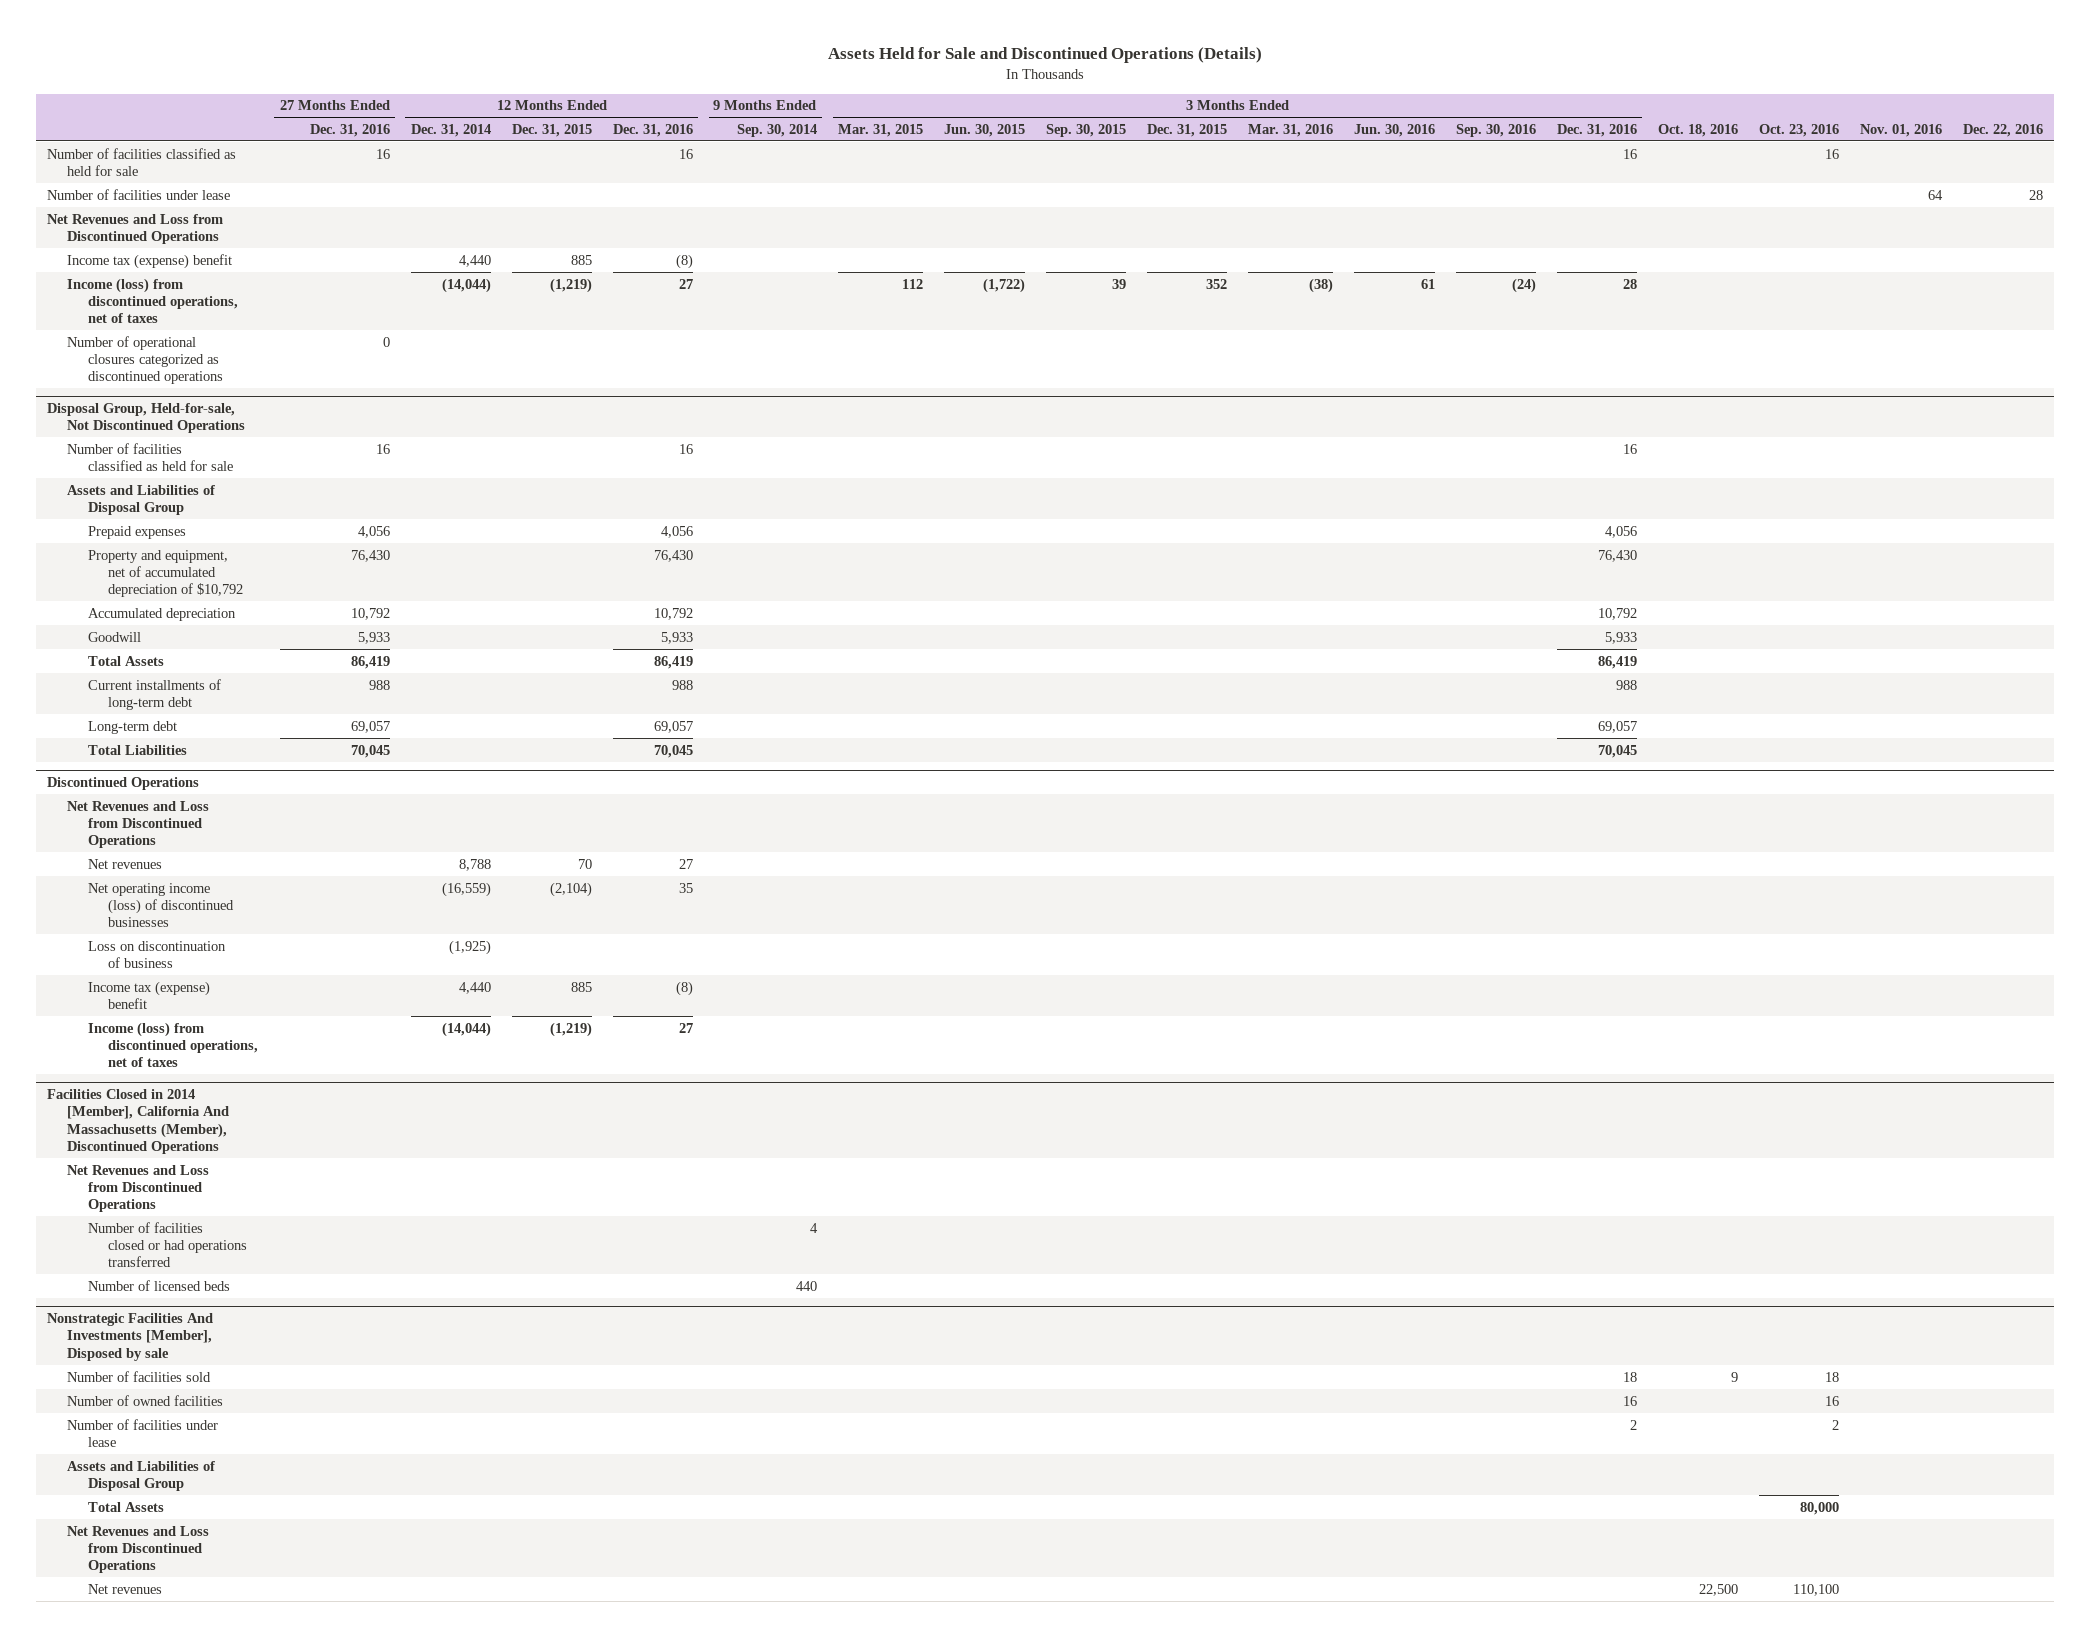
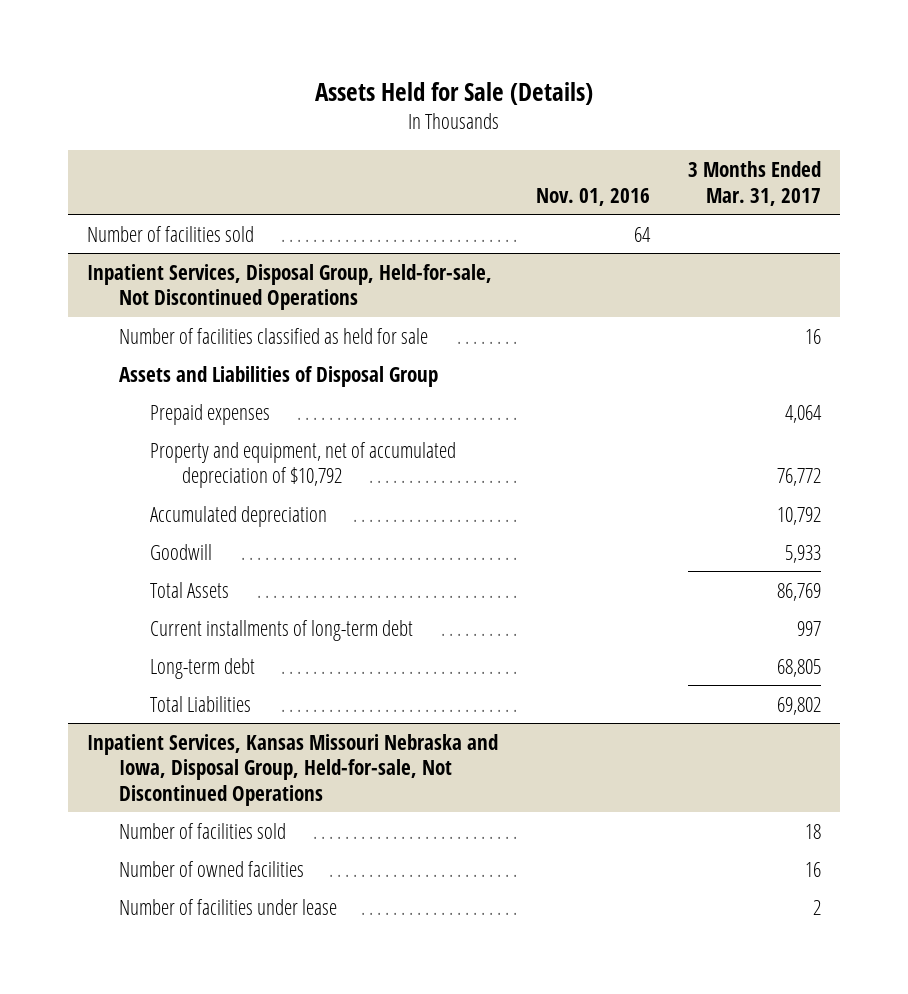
- Assets Held for Sale and Discontinued Operations (Details)
+ Assets Held for Sale (Details)
- | 27 Months Ended Dec. 31, 2016 | 12 Months Ended Dec. 31, 2014 | 12 Months Ended Dec. 31, 2015 | 12 Months Ended Dec. 31, 2016 | 9 Months Ended Sep. 30, 2014 | 3 Months Ended Mar. 31, 2015 | 3 Months Ended Jun. 30, 2015 | 3 Months Ended Sep. 30, 2015 | 3 Months Ended Dec. 31, 2015 | 3 Months Ended Mar. 31, 2016 | 3 Months Ended Jun. 30, 2016 | 3 Months Ended Sep. 30, 2016 | 3 Months Ended Dec. 31, 2016 | Oct. 18, 2016 | Oct. 23, 2016 | Nov. 01, 2016 | Dec. 22, 2016
+ | Nov. 01, 2016 | 3 Months Ended Mar. 31, 2017
- Number of facilities classified as held for sale | 16 | | | 16 | | | | | | | | | 16 | | 16 | |
- Number of facilities under lease | | | | | | | | | | | | | | | | 64 | 28
- Net Revenues and Loss from Discontinued Operations
- Income tax (expense) benefit | | 4,440 | 885 | (8) | | | | | | | | | | | | |
- Income (loss) from discontinued operations, net of taxes | | (14,044) | (1,219) | 27 | | 112 | (1,722) | 39 | 352 | (38) | 61 | (24) | 28 | | | |
- Number of operational closures categorized as discontinued operations | 0 | | | | | | | | | | | | | | | |
- Disposal Group, Held-for-sale, Not Discontinued Operations
+ Number of facilities sold | 64 |
+ Inpatient Services, Disposal Group, Held-for-sale, Not Discontinued Operations
- Discontinued Operations
- Net Revenues and Loss from Discontinued Operations
- Net revenues | | 8,788 | 70 | 27 | | | | | | | | | | | | |
- Net operating income (loss) of discontinued businesses | | (16,559) | (2,104) | 35 | | | | | | | | | | | | |
- Loss on discontinuation of business | | (1,925) | | | | | | | | | | | | | | |
- Income tax (expense) benefit | | 4,440 | 885 | (8) | | | | | | | | | | | | |
- Income (loss) from discontinued operations, net of taxes | | (14,044) | (1,219) | 27 | | | | | | | | | | | | |
- Facilities Closed in 2014 [Member], California And Massachusetts (Member), Discontinued Operations
- Net Revenues and Loss from Discontinued Operations
- Number of facilities closed or had operations transferred | | | | | 4 | | | | | | | | | | | |
- Number of licensed beds | | | | | 440 | | | | | | | | | | | |
- Nonstrategic Facilities And Investments [Member], Disposed by sale
- Number of facilities sold | | | | | | | | | | | | | 18 | 9 | 18 | |
- Number of owned facilities | | | | | | | | | | | | | 16 | | 16 | |
- Number of facilities under lease | | | | | | | | | | | | | 2 | | 2 | |
- Assets and Liabilities of Disposal Group
- Total Assets | | | | | | | | | | | | | | | 80,000 | |
- Net Revenues and Loss from Discontinued Operations
- Net revenues | | | | | | | | | | | | | | 22,500 | 110,100 | |
+ Inpatient Services, Kansas Missouri Nebraska and Iowa, Disposal Group, Held-for-sale, Not Discontinued Operations
+ Number of facilities sold | | 18
+ Number of owned facilities | | 16
+ Number of facilities under lease | | 2

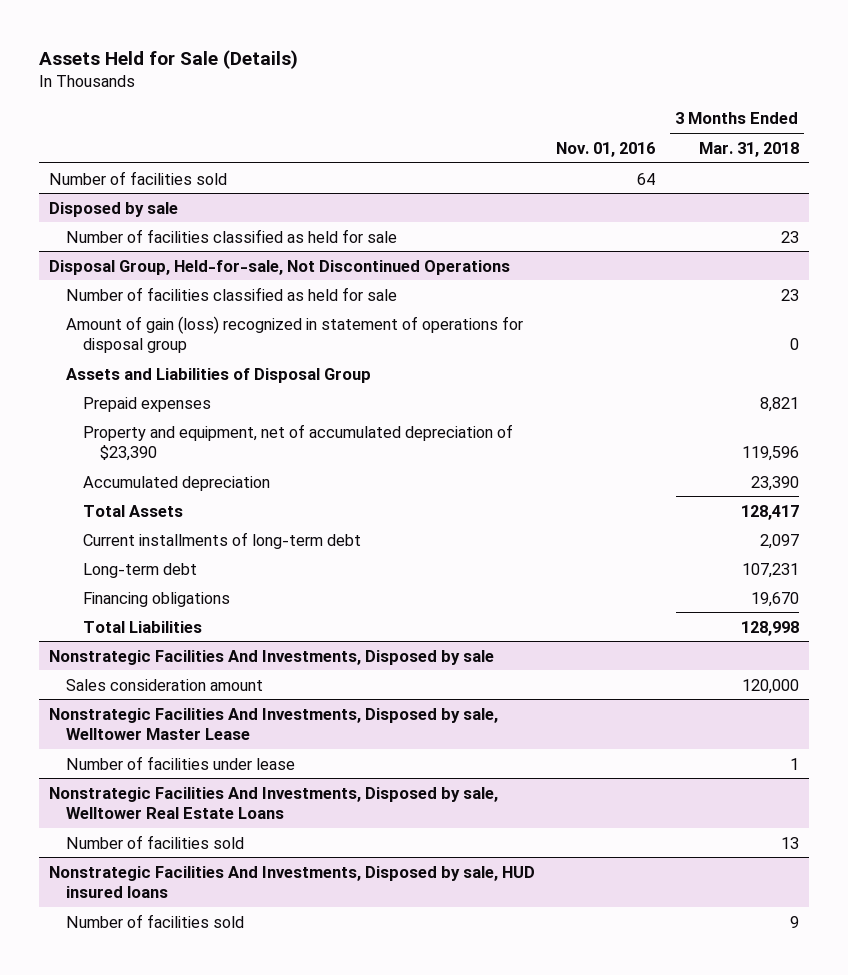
- | Nov. 01, 2016 | 3 Months Ended Mar. 31, 2017
+ | Nov. 01, 2016 | 3 Months Ended Mar. 31, 2018
- Inpatient Services, Disposal Group, Held-for-sale, Not Discontinued Operations
+ Disposed by sale
+ Number of facilities classified as held for sale | | 23
+ Disposal Group, Held-for-sale, Not Discontinued Operations
+ Amount of gain (loss) recognized in statement of operations for disposal group | | 0
- Property and equipment, net of accumulated depreciation of $10,792 | | 76,772
+ Property and equipment, net of accumulated depreciation of $23,390 | | 119,596
- Goodwill | | 5,933
+ Financing obligations | | 19,670
- Inpatient Services, Kansas Missouri Nebraska and Iowa, Disposal Group, Held-for-sale, Not Discontinued Operations
- Number of facilities sold | | 18
- Number of owned facilities | | 16
- Number of facilities under lease | | 2
+ Nonstrategic Facilities And Investments, Disposed by sale
+ Sales consideration amount | | 120,000
+ Nonstrategic Facilities And Investments, Disposed by sale, Welltower Master Lease
+ Number of facilities under lease | | 1
+ Nonstrategic Facilities And Investments, Disposed by sale, Welltower Real Estate Loans
+ Number of facilities sold | | 13
+ Nonstrategic Facilities And Investments, Disposed by sale, HUD insured loans
+ Number of facilities sold | | 9

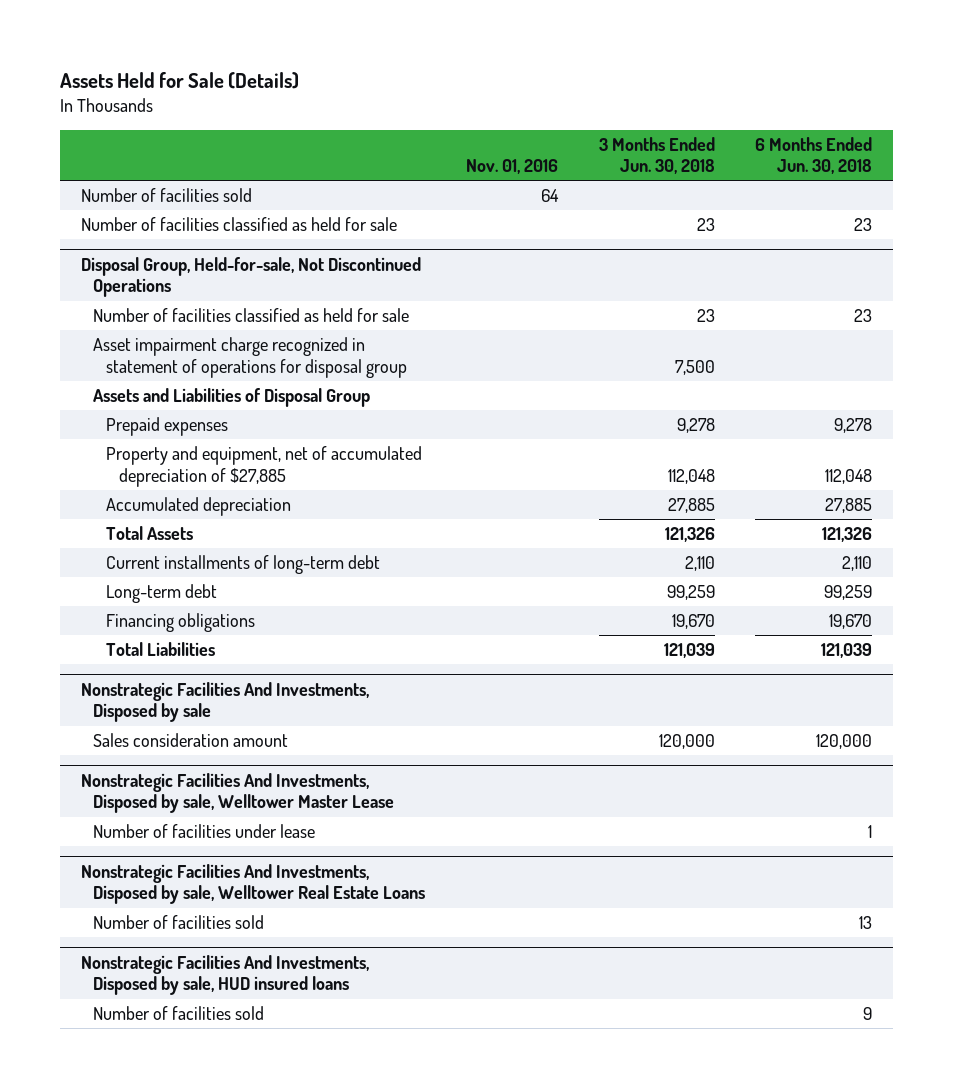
- | Nov. 01, 2016 | 3 Months Ended Mar. 31, 2018
+ | Nov. 01, 2016 | 3 Months Ended Jun. 30, 2018 | 6 Months Ended Jun. 30, 2018
- Disposed by sale
- Number of facilities classified as held for sale | | 23
+ Number of facilities classified as held for sale | | 23 | 23
@ Disposal Group, Held-for-sale, Not Discontinued Operations
- Amount of gain (loss) recognized in statement of operations for disposal group | | 0
+ Asset impairment charge recognized in statement of operations for disposal group | | 7,500 |
- Property and equipment, net of accumulated depreciation of $23,390 | | 119,596
+ Property and equipment, net of accumulated depreciation of $27,885 | | 112,048 | 112,048

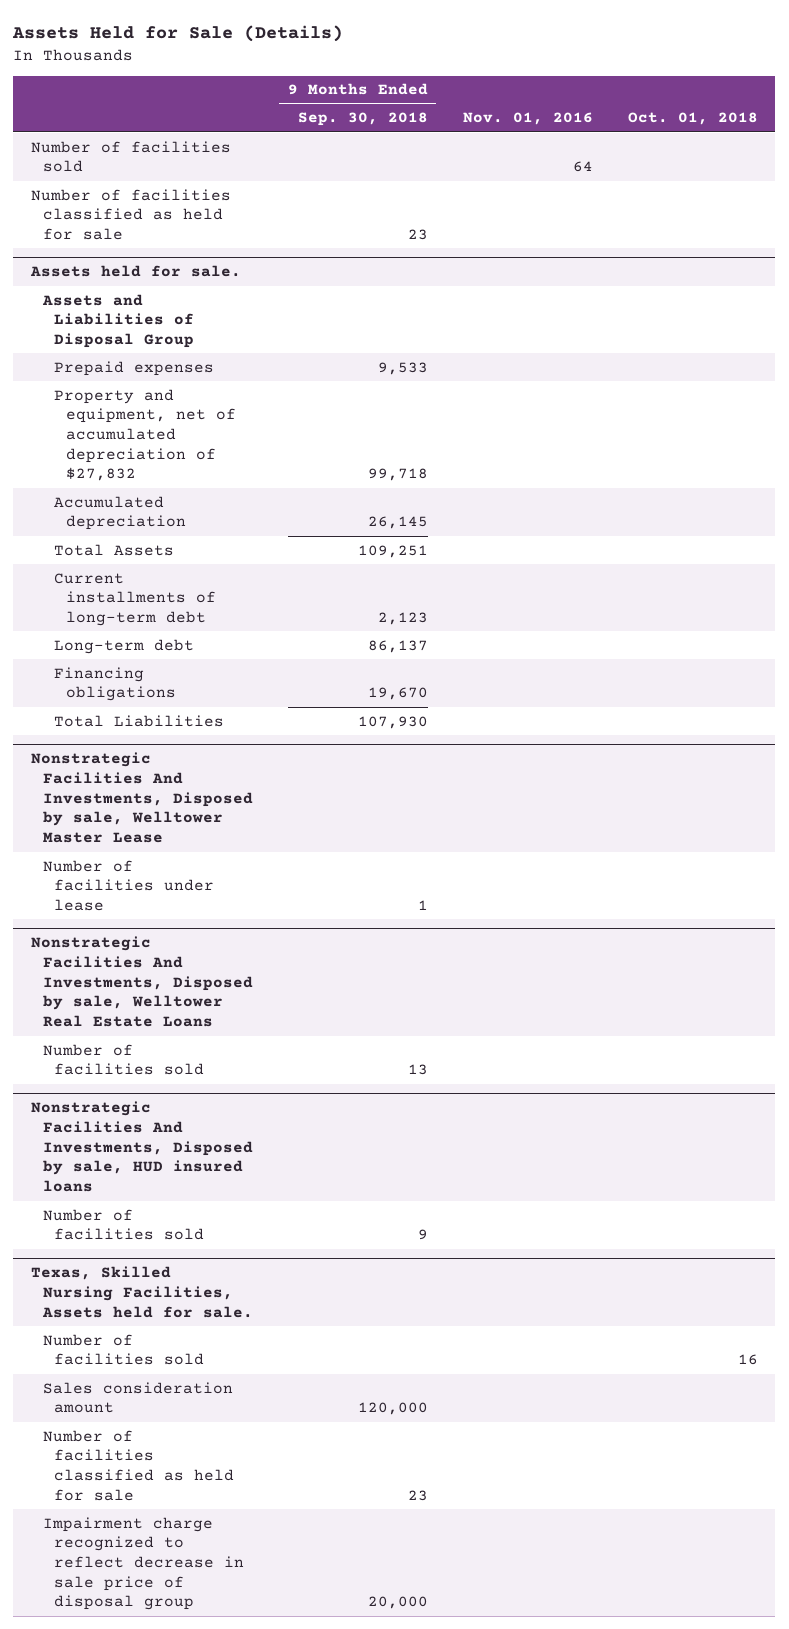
- | Nov. 01, 2016 | 3 Months Ended Jun. 30, 2018 | 6 Months Ended Jun. 30, 2018
+ | 9 Months Ended Sep. 30, 2018 | Nov. 01, 2016 | Oct. 01, 2018
- Disposal Group, Held-for-sale, Not Discontinued Operations
- Number of facilities classified as held for sale | | 23 | 23
- Asset impairment charge recognized in statement of operations for disposal group | | 7,500 |
+ Assets held for sale.
- Property and equipment, net of accumulated depreciation of $27,885 | | 112,048 | 112,048
+ Property and equipment, net of accumulated depreciation of $27,832 | 99,718 | |
- Nonstrategic Facilities And Investments, Disposed by sale
- Sales consideration amount | | 120,000 | 120,000
+ Texas, Skilled Nursing Facilities, Assets held for sale.
+ Number of facilities sold | | | 16
+ Sales consideration amount | 120,000 | |
+ Number of facilities classified as held for sale | 23 | |
+ Impairment charge recognized to reflect decrease in sale price of disposal group | 20,000 | |

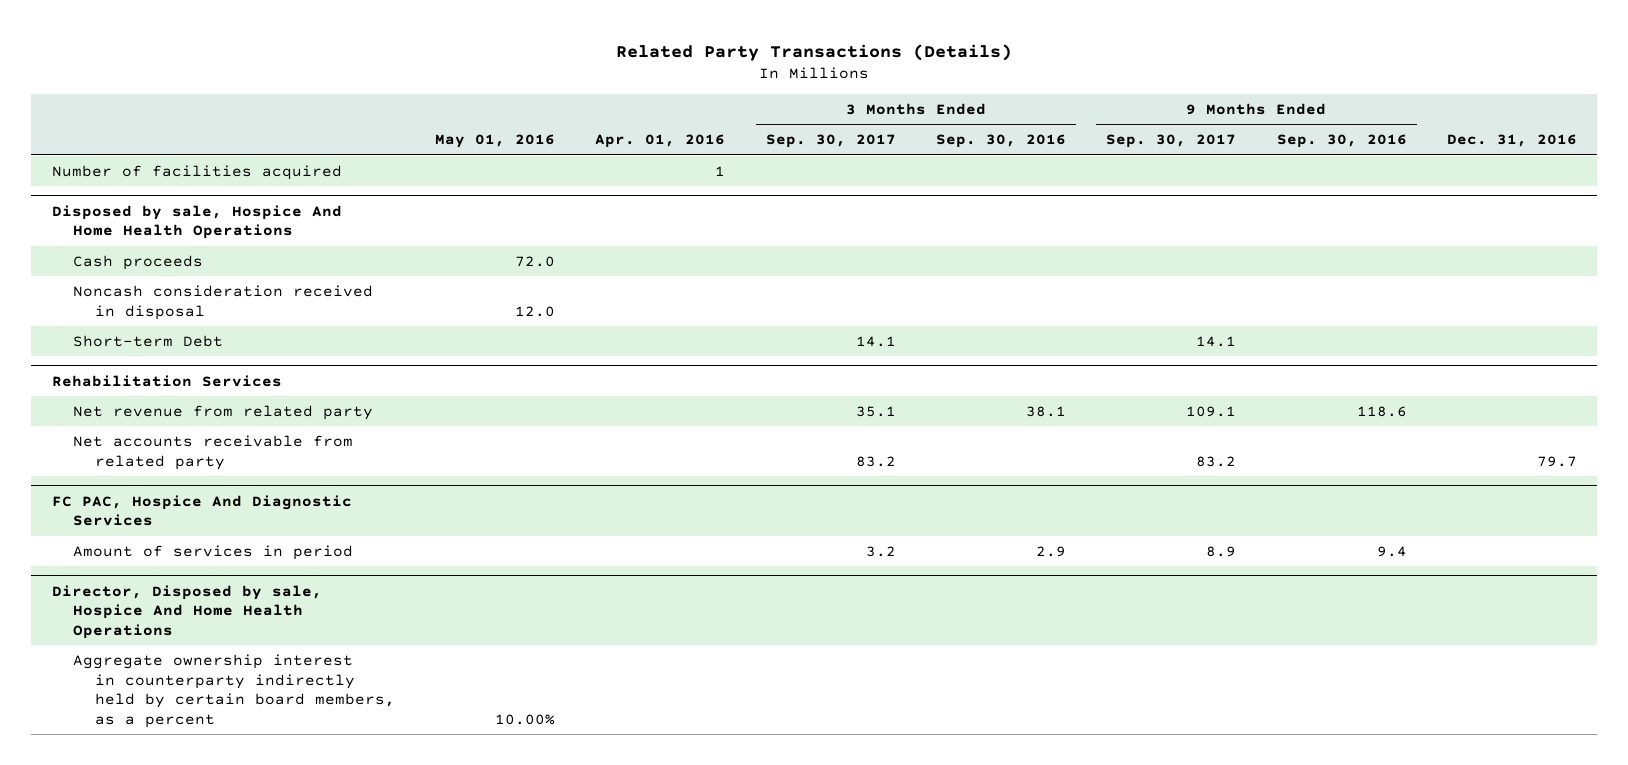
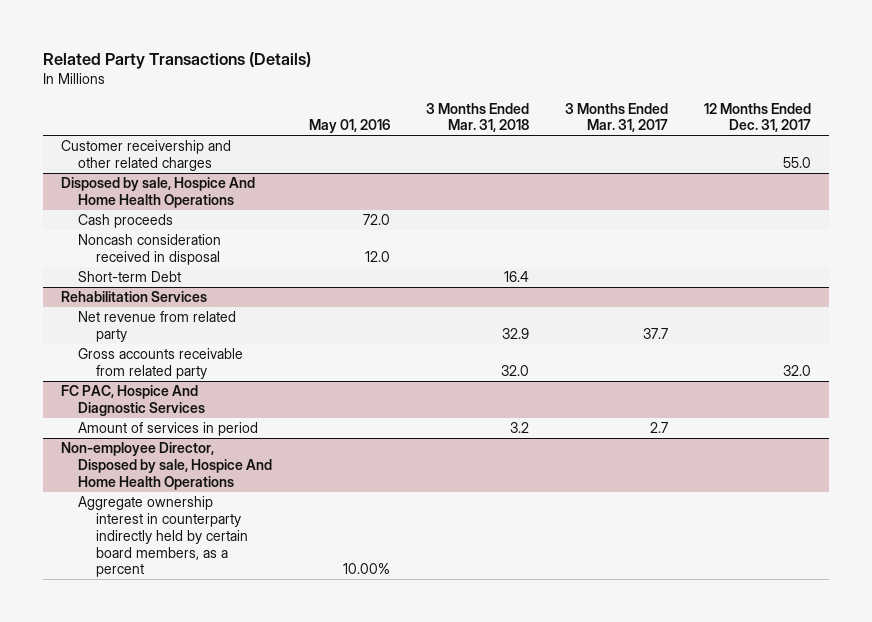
- | May 01, 2016 | Apr. 01, 2016 | 3 Months Ended Sep. 30, 2017 | 3 Months Ended Sep. 30, 2016 | 9 Months Ended Sep. 30, 2017 | 9 Months Ended Sep. 30, 2016 | Dec. 31, 2016
+ | May 01, 2016 | 3 Months Ended Mar. 31, 2018 | 3 Months Ended Mar. 31, 2017 | 12 Months Ended Dec. 31, 2017
- Number of facilities acquired | | 1 | | | | |
+ Customer receivership and other related charges | | | | 55.0
@ Rehabilitation Services
- Net accounts receivable from related party | | | 83.2 | | 83.2 | | 79.7
+ Gross accounts receivable from related party | | 32.0 | | 32.0
- Director, Disposed by sale, Hospice And Home Health Operations
+ Non-employee Director, Disposed by sale, Hospice And Home Health Operations

